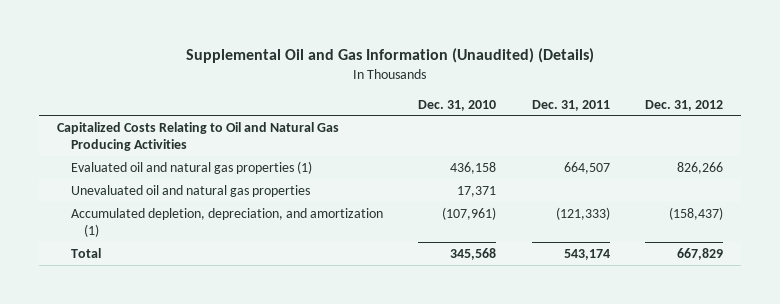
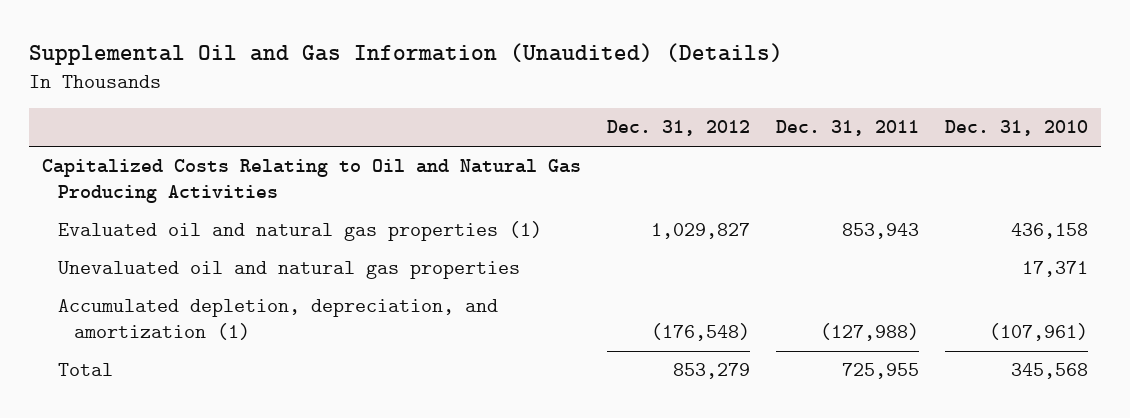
- | Dec. 31, 2010 | Dec. 31, 2011 | Dec. 31, 2012
+ | Dec. 31, 2012 | Dec. 31, 2011 | Dec. 31, 2010
- Evaluated oil and natural gas properties (1) | 436,158 | 664,507 | 826,266
+ Evaluated oil and natural gas properties (1) | 1,029,827 | 853,943 | 436,158
- Accumulated depletion, depreciation, and amortization (1) | (107,961) | (121,333) | (158,437)
- Total | 345,568 | 543,174 | 667,829
+ Accumulated depletion, depreciation, and amortization (1) | (176,548) | (127,988) | (107,961)
+ Total | 853,279 | 725,955 | 345,568

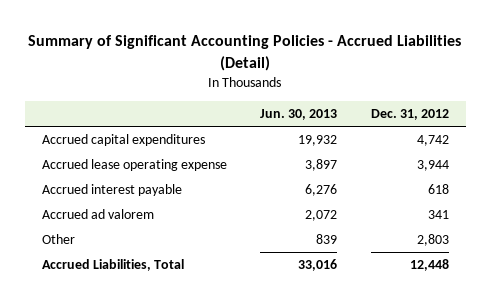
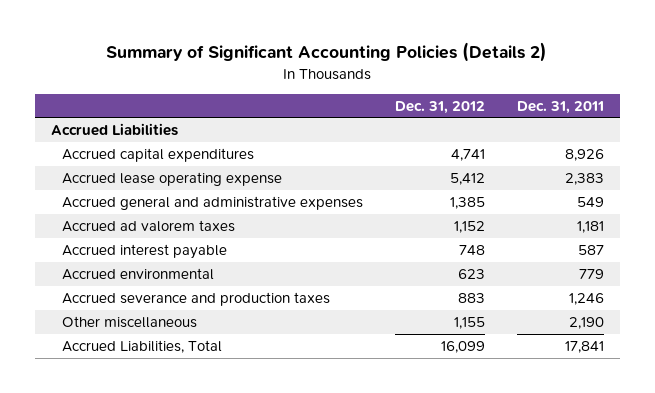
- Summary of Significant Accounting Policies - Accrued Liabilities (Detail)
+ Summary of Significant Accounting Policies (Details 2)
- | Jun. 30, 2013 | Dec. 31, 2012
+ | Dec. 31, 2012 | Dec. 31, 2011
- Accrued capital expenditures | 19,932 | 4,742
- Accrued lease operating expense | 3,897 | 3,944
- Accrued interest payable | 6,276 | 618
- Accrued ad valorem | 2,072 | 341
- Other | 839 | 2,803
- Accrued Liabilities, Total | 33,016 | 12,448
+ Accrued Liabilities
+ Accrued capital expenditures | 4,741 | 8,926
+ Accrued lease operating expense | 5,412 | 2,383
+ Accrued general and administrative expenses | 1,385 | 549
+ Accrued ad valorem taxes | 1,152 | 1,181
+ Accrued interest payable | 748 | 587
+ Accrued environmental | 623 | 779
+ Accrued severance and production taxes | 883 | 1,246
+ Other miscellaneous | 1,155 | 2,190
+ Accrued Liabilities, Total | 16,099 | 17,841

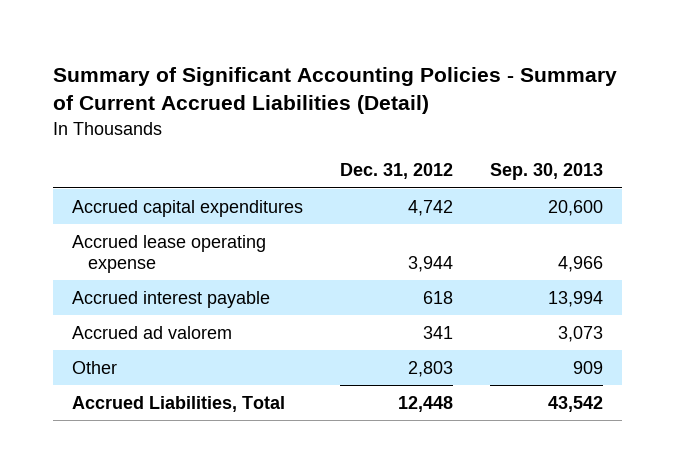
- Summary of Significant Accounting Policies (Details 2)
+ Summary of Significant Accounting Policies - Summary of Current Accrued Liabilities (Detail)
- | Dec. 31, 2012 | Dec. 31, 2011
+ | Dec. 31, 2012 | Sep. 30, 2013
- Accrued Liabilities
- Accrued capital expenditures | 4,741 | 8,926
- Accrued lease operating expense | 5,412 | 2,383
- Accrued general and administrative expenses | 1,385 | 549
- Accrued ad valorem taxes | 1,152 | 1,181
- Accrued interest payable | 748 | 587
- Accrued environmental | 623 | 779
- Accrued severance and production taxes | 883 | 1,246
- Other miscellaneous | 1,155 | 2,190
- Accrued Liabilities, Total | 16,099 | 17,841
+ Accrued capital expenditures | 4,742 | 20,600
+ Accrued lease operating expense | 3,944 | 4,966
+ Accrued interest payable | 618 | 13,994
+ Accrued ad valorem | 341 | 3,073
+ Other | 2,803 | 909
+ Accrued Liabilities, Total | 12,448 | 43,542

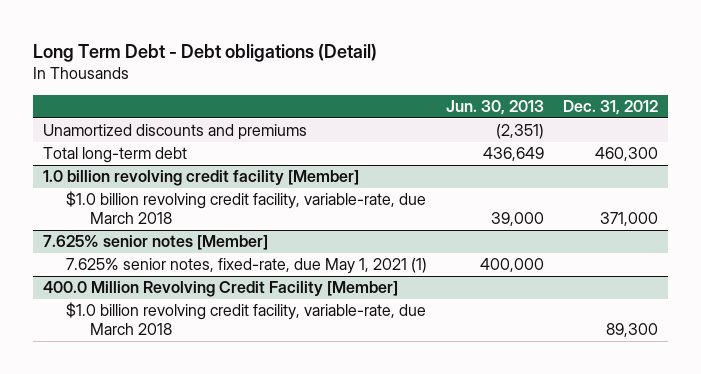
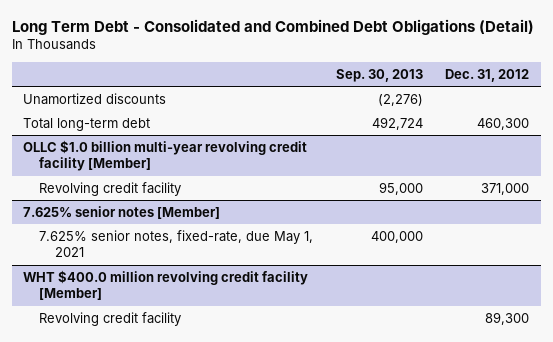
- Long Term Debt - Debt obligations (Detail)
+ Long Term Debt - Consolidated and Combined Debt Obligations (Detail)
- | Jun. 30, 2013 | Dec. 31, 2012
+ | Sep. 30, 2013 | Dec. 31, 2012
- Unamortized discounts and premiums | (2,351) |
+ Unamortized discounts | (2,276) |
- 1.0 billion revolving credit facility [Member]
- $1.0 billion revolving credit facility, variable-rate, due March 2018 | 39,000 | 371,000
+ OLLC $1.0 billion multi-year revolving credit facility [Member]
+ Revolving credit facility | 95,000 | 371,000
@ 7.625% senior notes [Member]
- 7.625% senior notes, fixed-rate, due May 1, 2021 (1) | 400,000 |
- 400.0 Million Revolving Credit Facility [Member]
- $1.0 billion revolving credit facility, variable-rate, due March 2018 | | 89,300
@ 7.625% senior notes [Member]
+ 7.625% senior notes, fixed-rate, due May 1, 2021 | 400,000 |
+ WHT $400.0 million revolving credit facility [Member]
+ Revolving credit facility | | 89,300

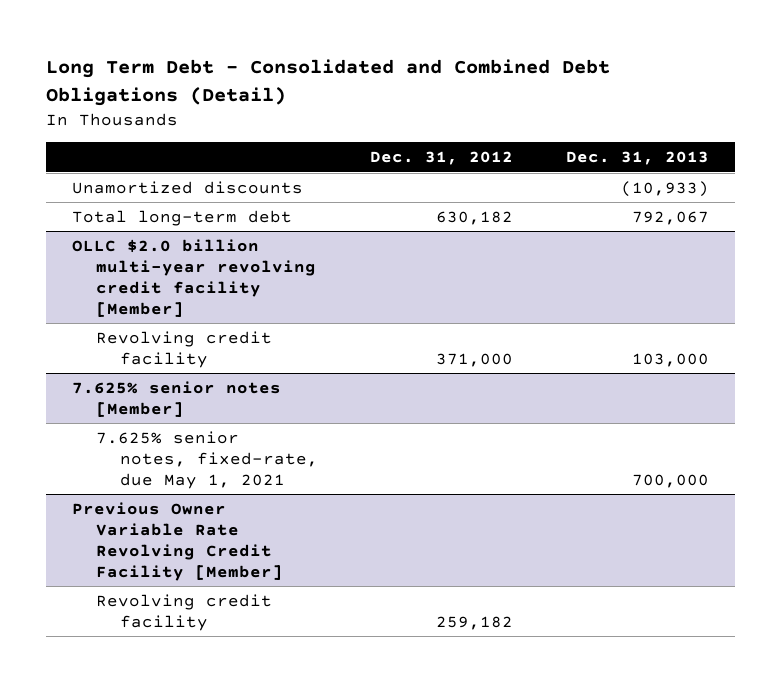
- | Sep. 30, 2013 | Dec. 31, 2012
+ | Dec. 31, 2012 | Dec. 31, 2013
- Total long-term debt | 492,724 | 460,300
- OLLC $1.0 billion multi-year revolving credit facility [Member]
+ Total long-term debt | 630,182 | 792,067
+ OLLC $2.0 billion multi-year revolving credit facility [Member]
- WHT $400.0 million revolving credit facility [Member]
- Revolving credit facility | | 89,300
+ Previous Owner Variable Rate Revolving Credit Facility [Member]
+ Revolving credit facility | 259,182 |

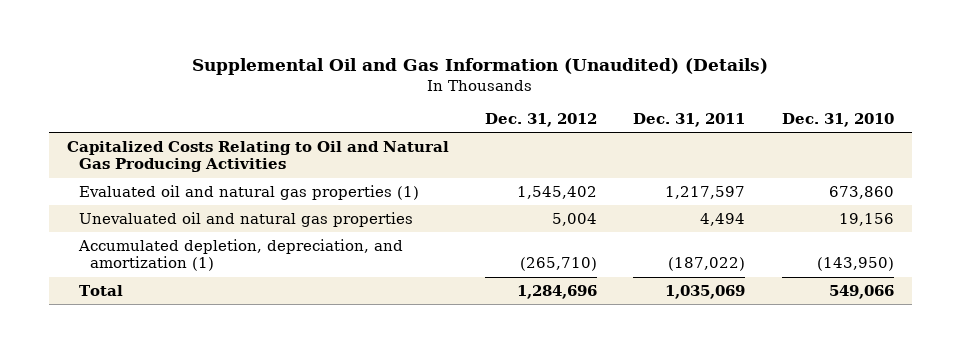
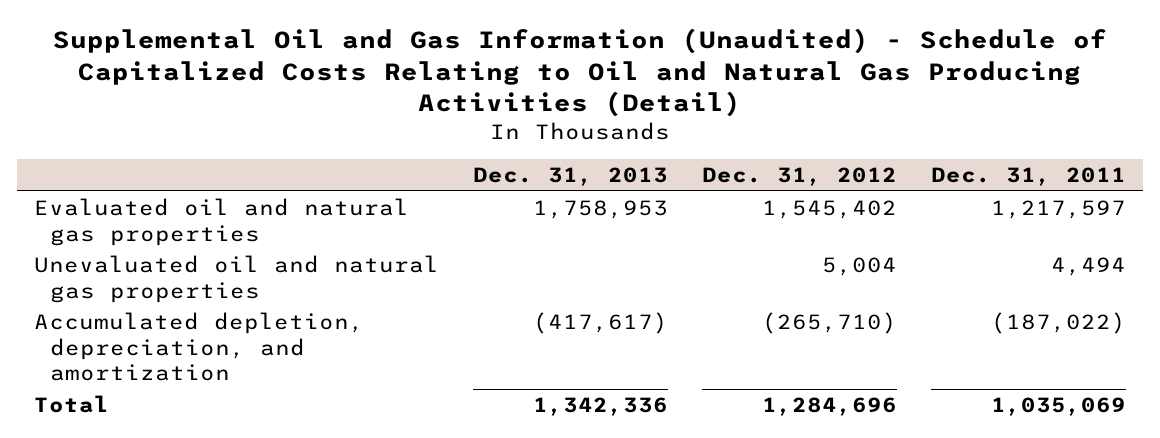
- Supplemental Oil and Gas Information (Unaudited) (Details)
+ Supplemental Oil and Gas Information (Unaudited) - Schedule of Capitalized Costs Relating to Oil and Natural Gas Producing Activities (Detail)
- | Dec. 31, 2012 | Dec. 31, 2011 | Dec. 31, 2010
+ | Dec. 31, 2013 | Dec. 31, 2012 | Dec. 31, 2011
- Capitalized Costs Relating to Oil and Natural Gas Producing Activities
- Evaluated oil and natural gas properties (1) | 1,545,402 | 1,217,597 | 673,860
+ Evaluated oil and natural gas properties | 1,758,953 | 1,545,402 | 1,217,597
- Accumulated depletion, depreciation, and amortization (1) | (265,710) | (187,022) | (143,950)
+ Accumulated depletion, depreciation, and amortization | (417,617) | (265,710) | (187,022)

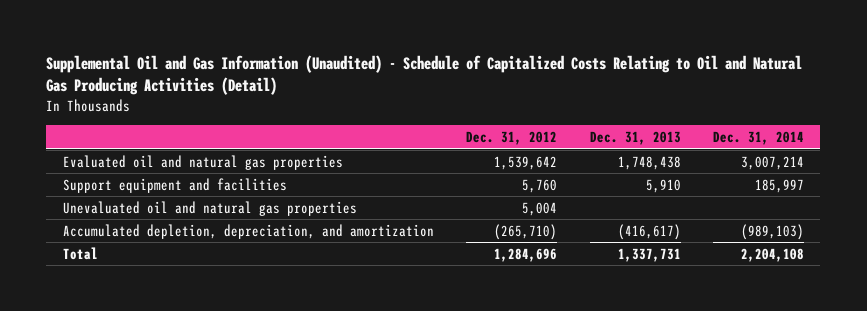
- | Dec. 31, 2013 | Dec. 31, 2012 | Dec. 31, 2011
+ | Dec. 31, 2012 | Dec. 31, 2013 | Dec. 31, 2014
- Evaluated oil and natural gas properties | 1,758,953 | 1,545,402 | 1,217,597
+ Evaluated oil and natural gas properties | 1,539,642 | 1,748,438 | 3,007,214
+ Support equipment and facilities | 5,760 | 5,910 | 185,997
- Accumulated depletion, depreciation, and amortization | (417,617) | (265,710) | (187,022)
- Total | 1,342,336 | 1,284,696 | 1,035,069
+ Accumulated depletion, depreciation, and amortization | (265,710) | (416,617) | (989,103)
+ Total | 1,284,696 | 1,337,731 | 2,204,108

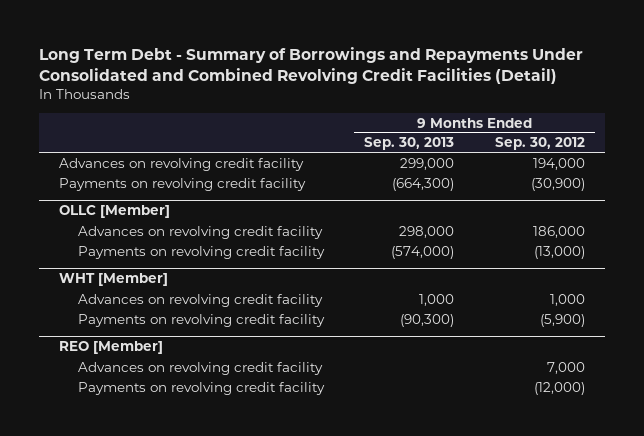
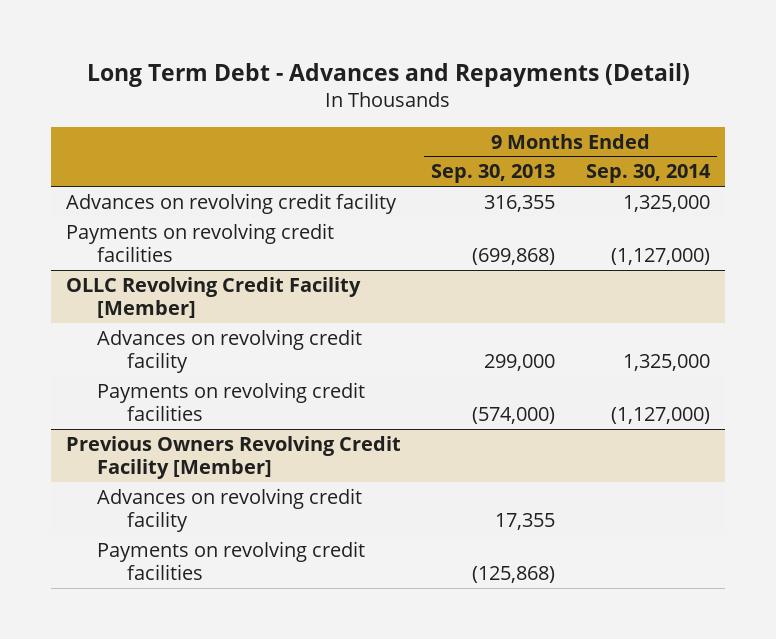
- Long Term Debt - Summary of Borrowings and Repayments Under Consolidated and Combined Revolving Credit Facilities (Detail)
+ Long Term Debt - Advances and Repayments (Detail)
- | 9 Months Ended Sep. 30, 2013 | 9 Months Ended Sep. 30, 2012
+ | 9 Months Ended Sep. 30, 2013 | 9 Months Ended Sep. 30, 2014
+ Advances on revolving credit facility | 316,355 | 1,325,000
+ Payments on revolving credit facilities | (699,868) | (1,127,000)
+ OLLC Revolving Credit Facility [Member]
- Payments on revolving credit facility | (664,300) | (30,900)
- OLLC [Member]
- Advances on revolving credit facility | 298,000 | 186,000
- Payments on revolving credit facility | (574,000) | (13,000)
- WHT [Member]
- Advances on revolving credit facility | 1,000 | 1,000
- Payments on revolving credit facility | (90,300) | (5,900)
- REO [Member]
- Advances on revolving credit facility | | 7,000
- Payments on revolving credit facility | | (12,000)
+ Payments on revolving credit facilities | (574,000) | (1,127,000)
+ Previous Owners Revolving Credit Facility [Member]
+ Advances on revolving credit facility | 17,355 |
+ Payments on revolving credit facilities | (125,868) |

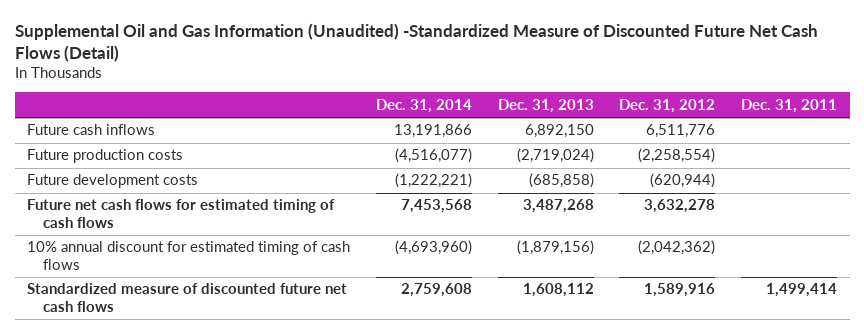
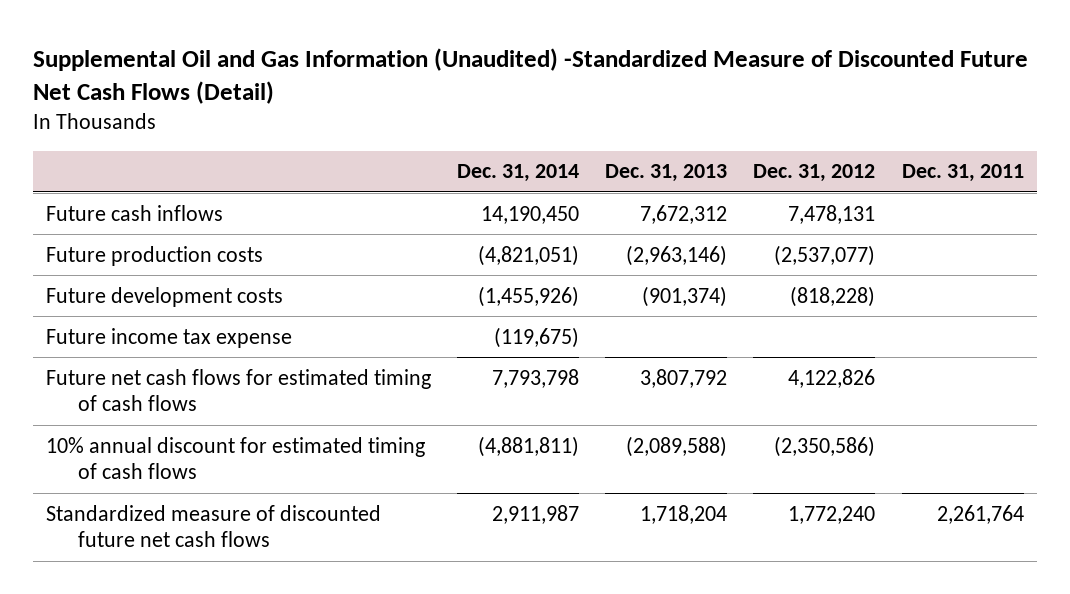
- Future cash inflows | 13,191,866 | 6,892,150 | 6,511,776 |
- Future production costs | (4,516,077) | (2,719,024) | (2,258,554) |
- Future development costs | (1,222,221) | (685,858) | (620,944) |
- Future net cash flows for estimated timing of cash flows | 7,453,568 | 3,487,268 | 3,632,278 |
- 10% annual discount for estimated timing of cash flows | (4,693,960) | (1,879,156) | (2,042,362) |
- Standardized measure of discounted future net cash flows | 2,759,608 | 1,608,112 | 1,589,916 | 1,499,414
+ Future cash inflows | 14,190,450 | 7,672,312 | 7,478,131 |
+ Future production costs | (4,821,051) | (2,963,146) | (2,537,077) |
+ Future development costs | (1,455,926) | (901,374) | (818,228) |
+ Future income tax expense | (119,675) | | |
+ Future net cash flows for estimated timing of cash flows | 7,793,798 | 3,807,792 | 4,122,826 |
+ 10% annual discount for estimated timing of cash flows | (4,881,811) | (2,089,588) | (2,350,586) |
+ Standardized measure of discounted future net cash flows | 2,911,987 | 1,718,204 | 1,772,240 | 2,261,764

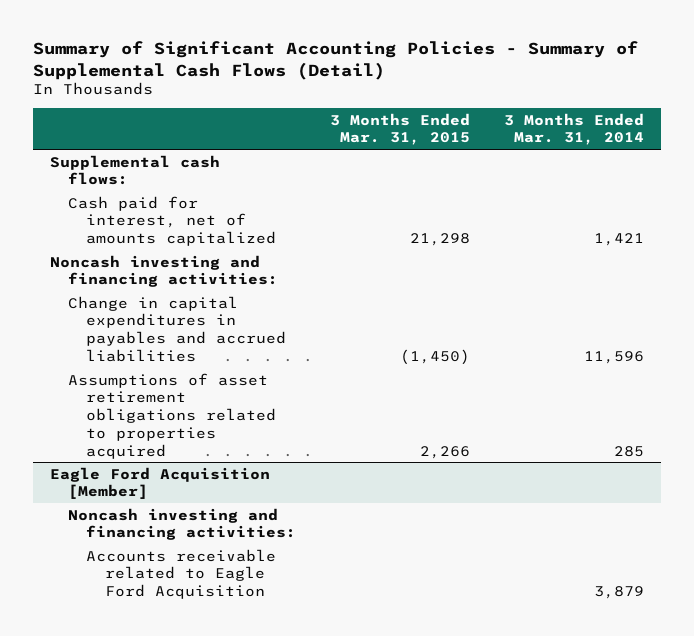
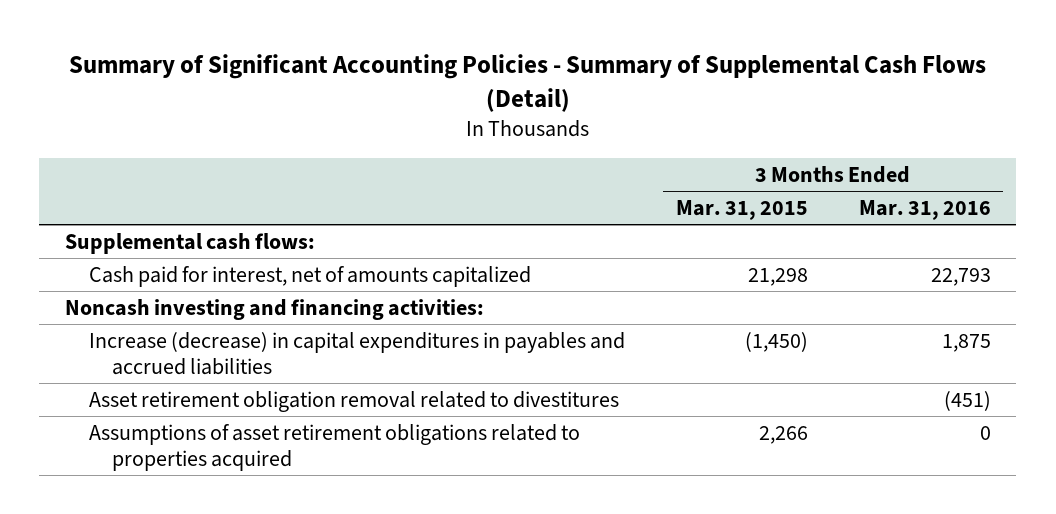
- | 3 Months Ended Mar. 31, 2015 | 3 Months Ended Mar. 31, 2014
+ | 3 Months Ended Mar. 31, 2015 | 3 Months Ended Mar. 31, 2016
- Change in capital expenditures in payables and accrued liabilities | (1,450) | 11,596
+ Increase (decrease) in capital expenditures in payables and accrued liabilities | (1,450) | 1,875
+ Asset retirement obligation removal related to divestitures | | (451)
- Eagle Ford Acquisition [Member]
- Noncash investing and financing activities:
- Accounts receivable related to Eagle Ford Acquisition | | 3,879

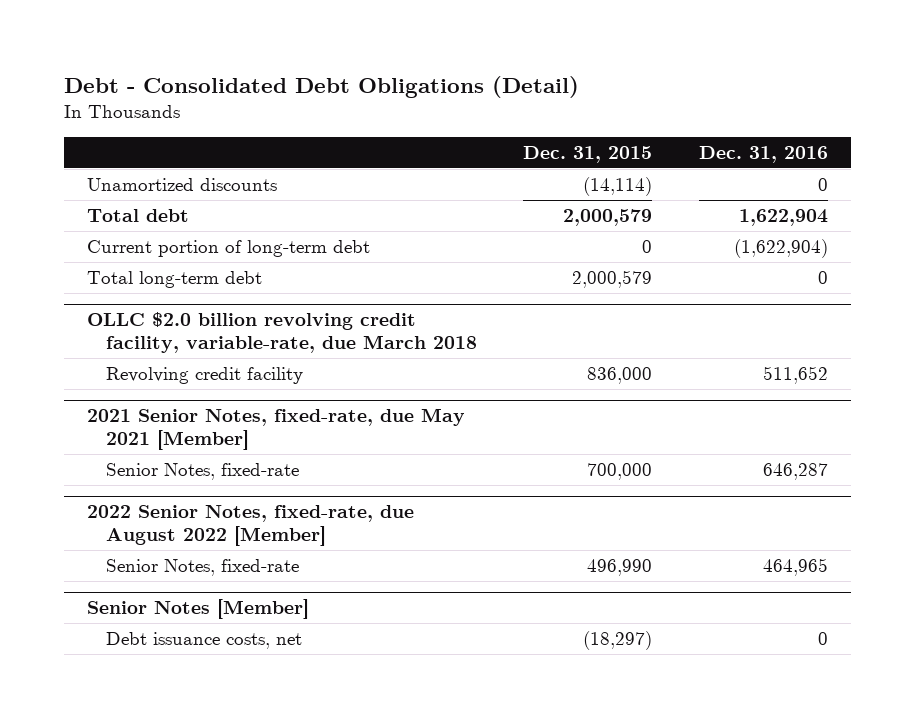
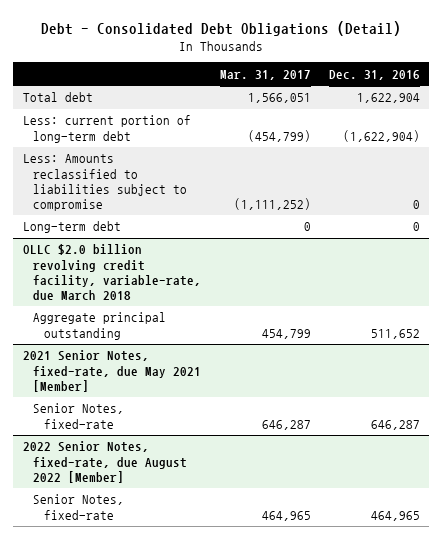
- | Dec. 31, 2015 | Dec. 31, 2016
+ | Mar. 31, 2017 | Dec. 31, 2016
- Unamortized discounts | (14,114) | 0
- Current portion of long-term debt | 0 | (1,622,904)
- Total long-term debt | 2,000,579 | 0
+ Less: current portion of long-term debt | (454,799) | (1,622,904)
+ Less: Amounts reclassified to liabilities subject to compromise | (1,111,252) | 0
+ Long-term debt | 0 | 0
@ OLLC $2.0 billion revolving credit facility, variable-rate, due March 2018
- Revolving credit facility | 836,000 | 511,652
+ Aggregate principal outstanding | 454,799 | 511,652
- Senior Notes [Member]
- Debt issuance costs, net | (18,297) | 0

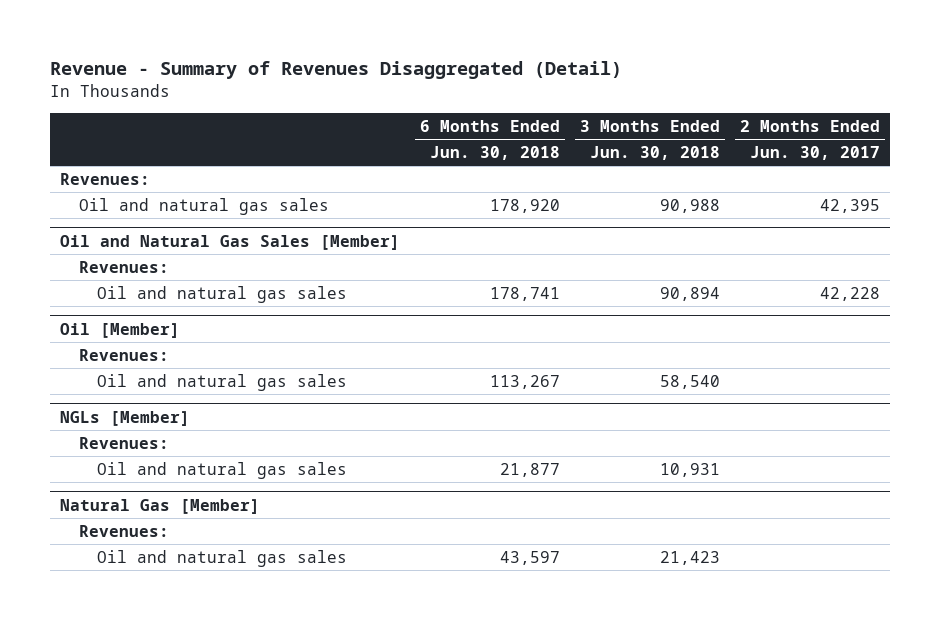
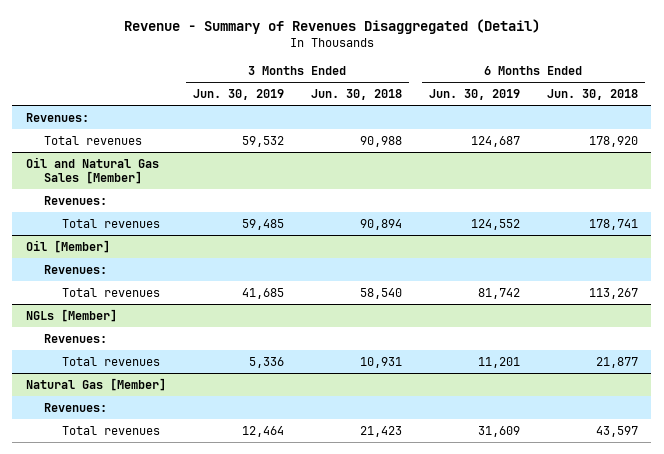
- | 6 Months Ended Jun. 30, 2018 | 3 Months Ended Jun. 30, 2018 | 2 Months Ended Jun. 30, 2017
+ | 3 Months Ended Jun. 30, 2019 | 3 Months Ended Jun. 30, 2018 | 6 Months Ended Jun. 30, 2019 | 6 Months Ended Jun. 30, 2018
- Oil and natural gas sales | 178,920 | 90,988 | 42,395
+ Total revenues | 59,532 | 90,988 | 124,687 | 178,920
@ Oil and Natural Gas Sales [Member]
- Oil and natural gas sales | 178,741 | 90,894 | 42,228
+ Total revenues | 59,485 | 90,894 | 124,552 | 178,741
@ Oil [Member]
- Oil and natural gas sales | 113,267 | 58,540 |
+ Total revenues | 41,685 | 58,540 | 81,742 | 113,267
@ NGLs [Member]
- Oil and natural gas sales | 21,877 | 10,931 |
+ Total revenues | 5,336 | 10,931 | 11,201 | 21,877
@ Natural Gas [Member]
- Oil and natural gas sales | 43,597 | 21,423 |
+ Total revenues | 12,464 | 21,423 | 31,609 | 43,597

